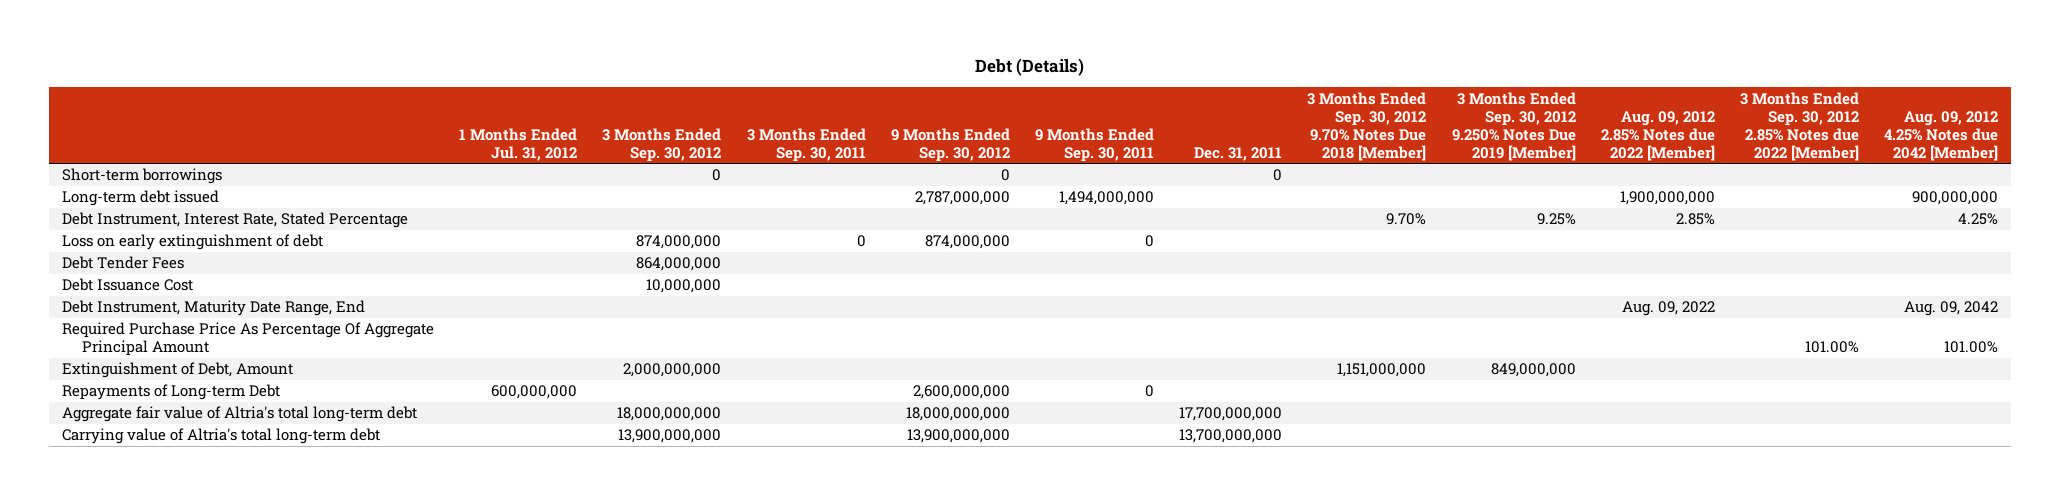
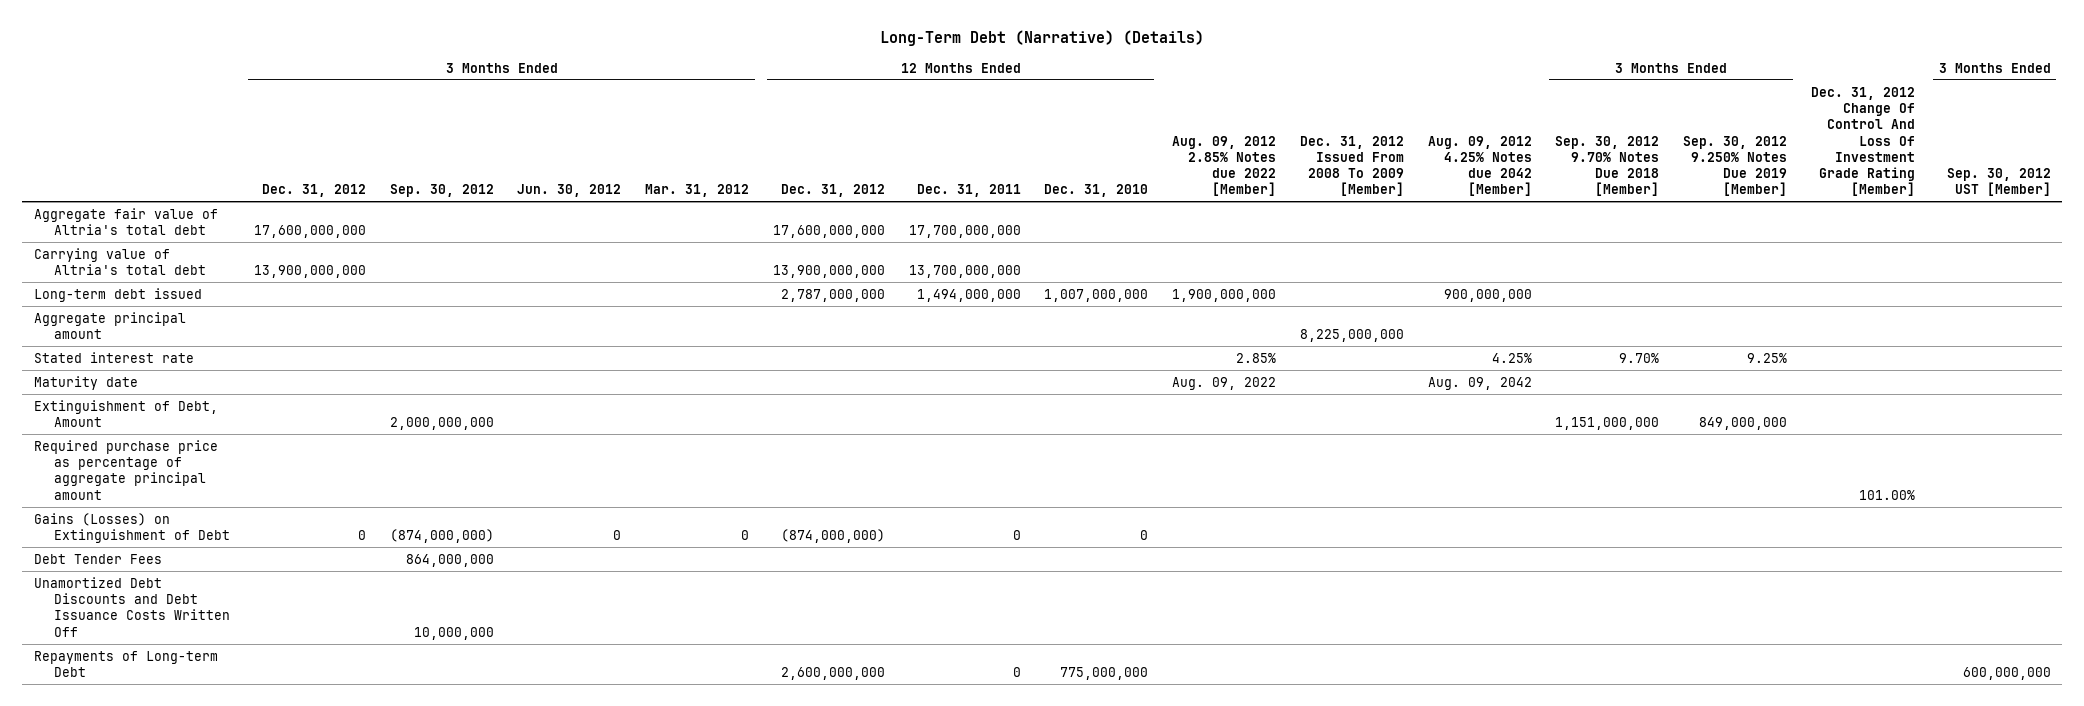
- Debt (Details)
+ Long-Term Debt (Narrative) (Details)
- | 1 Months Ended Jul. 31, 2012 | 3 Months Ended Sep. 30, 2012 | 3 Months Ended Sep. 30, 2011 | 9 Months Ended Sep. 30, 2012 | 9 Months Ended Sep. 30, 2011 | Dec. 31, 2011 | 3 Months Ended Sep. 30, 2012 9.70% Notes Due 2018 [Member] | 3 Months Ended Sep. 30, 2012 9.250% Notes Due 2019 [Member] | Aug. 09, 2012 2.85% Notes due 2022 [Member] | 3 Months Ended Sep. 30, 2012 2.85% Notes due 2022 [Member] | Aug. 09, 2012 4.25% Notes due 2042 [Member]
+ | 3 Months Ended Dec. 31, 2012 | 3 Months Ended Sep. 30, 2012 | 3 Months Ended Jun. 30, 2012 | 3 Months Ended Mar. 31, 2012 | 12 Months Ended Dec. 31, 2012 | 12 Months Ended Dec. 31, 2011 | 12 Months Ended Dec. 31, 2010 | Aug. 09, 2012 2.85% Notes due 2022 [Member] | Dec. 31, 2012 Issued From 2008 To 2009 [Member] | Aug. 09, 2012 4.25% Notes due 2042 [Member] | 3 Months Ended Sep. 30, 2012 9.70% Notes Due 2018 [Member] | 3 Months Ended Sep. 30, 2012 9.250% Notes Due 2019 [Member] | Dec. 31, 2012 Change Of Control And Loss Of Investment Grade Rating [Member] | 3 Months Ended Sep. 30, 2012 UST [Member]
- Short-term borrowings | | 0 | | 0 | | 0 | | | | |
+ Aggregate fair value of Altria's total debt | 17,600,000,000 | | | | 17,600,000,000 | 17,700,000,000 | | | | | | | |
+ Carrying value of Altria's total debt | 13,900,000,000 | | | | 13,900,000,000 | 13,700,000,000 | | | | | | | |
- Debt Instrument, Interest Rate, Stated Percentage | | | | | | | 9.70% | 9.25% | 2.85% | | 4.25%
- Loss on early extinguishment of debt | | 874,000,000 | 0 | 874,000,000 | 0 | | | | | |
- Debt Issuance Cost | | 10,000,000 | | | | | | | | |
- Debt Instrument, Maturity Date Range, End | | | | | | | | | Aug. 09, 2022 | | Aug. 09, 2042
- Required Purchase Price As Percentage Of Aggregate Principal Amount | | | | | | | | | | 101.00% | 101.00%
+ Aggregate principal amount | | | | | | | | | 8,225,000,000 | | | | |
+ Stated interest rate | | | | | | | | 2.85% | | 4.25% | 9.70% | 9.25% | |
+ Maturity date | | | | | | | | Aug. 09, 2022 | | Aug. 09, 2042 | | | |
+ Required purchase price as percentage of aggregate principal amount | | | | | | | | | | | | | 101.00% |
+ Gains (Losses) on Extinguishment of Debt | 0 | (874,000,000) | 0 | 0 | (874,000,000) | 0 | 0 | | | | | | |
moved down: Debt Tender Fees | | 864,000,000 | | | | | | | | | | | |
+ Unamortized Debt Discounts and Debt Issuance Costs Written Off | | 10,000,000 | | | | | | | | | | | |
- Aggregate fair value of Altria's total long-term debt | | 18,000,000,000 | | 18,000,000,000 | | 17,700,000,000 | | | | |
- Carrying value of Altria's total long-term debt | | 13,900,000,000 | | 13,900,000,000 | | 13,700,000,000 | | | | |

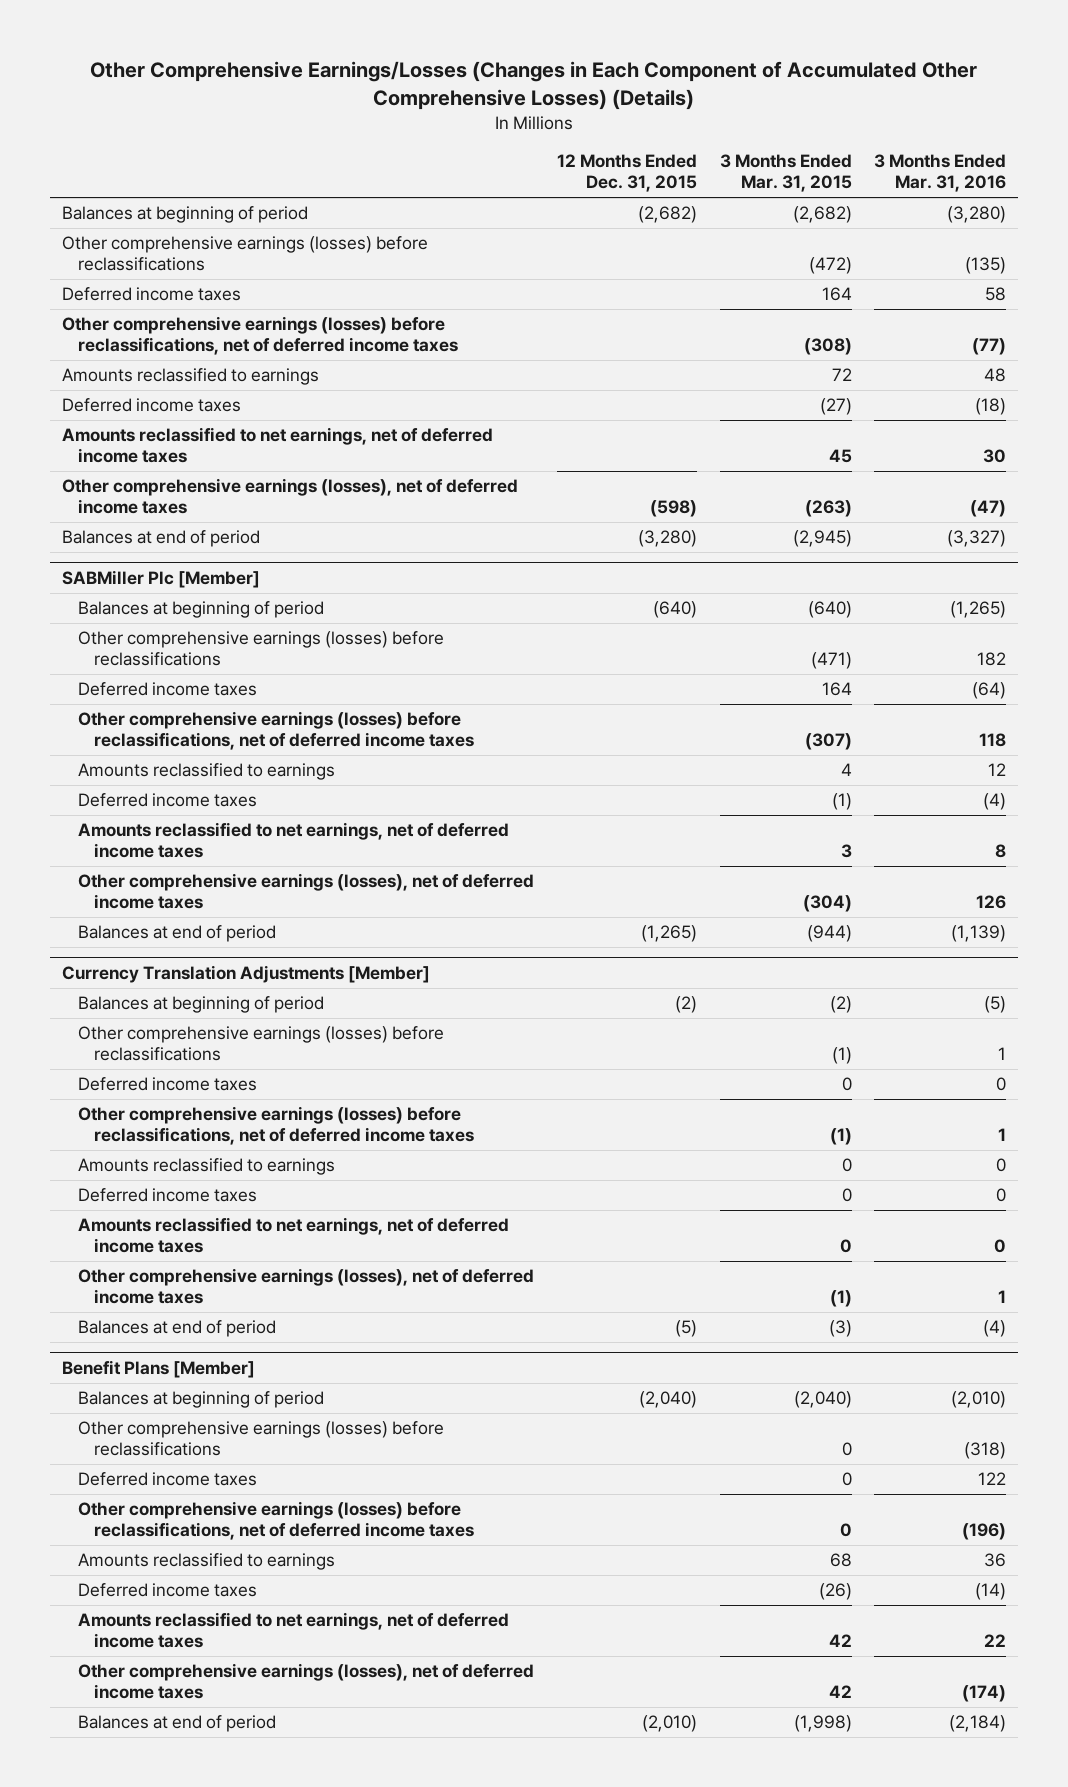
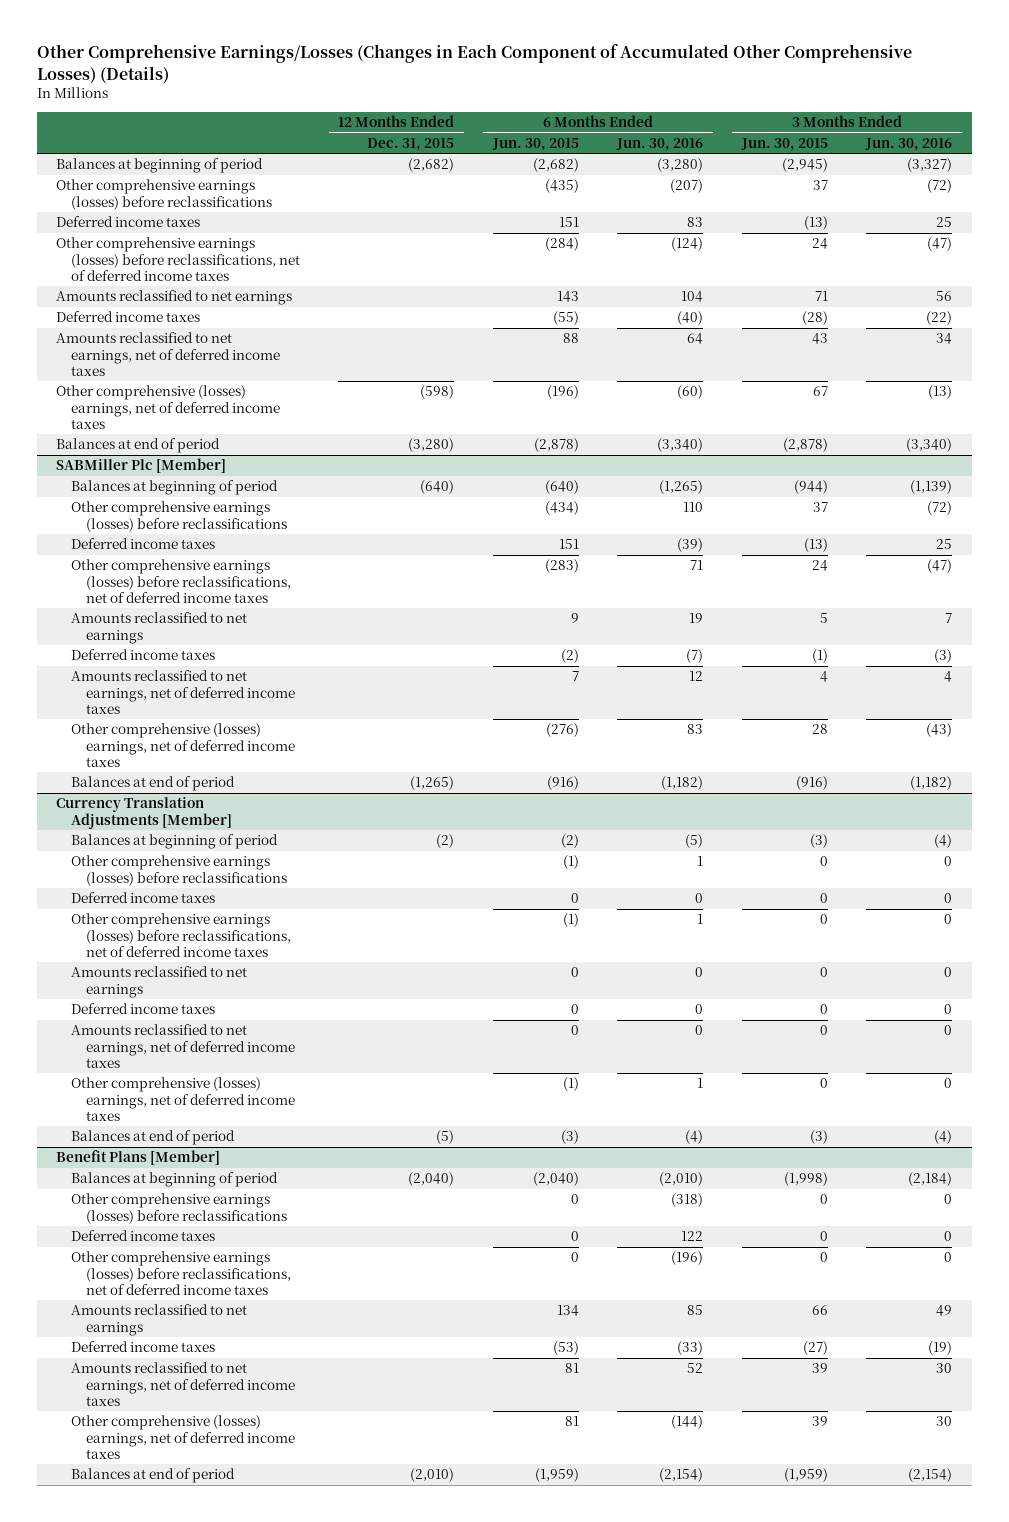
- | 12 Months Ended Dec. 31, 2015 | 3 Months Ended Mar. 31, 2015 | 3 Months Ended Mar. 31, 2016
+ | 12 Months Ended Dec. 31, 2015 | 6 Months Ended Jun. 30, 2015 | 6 Months Ended Jun. 30, 2016 | 3 Months Ended Jun. 30, 2015 | 3 Months Ended Jun. 30, 2016
- Amounts reclassified to earnings | | 72 | 48
+ Amounts reclassified to net earnings | | 143 | 104 | 71 | 56
- Other comprehensive earnings (losses), net of deferred income taxes | (598) | (263) | (47)
+ Other comprehensive (losses) earnings, net of deferred income taxes | (598) | (196) | (60) | 67 | (13)
@ SABMiller Plc [Member]
- Amounts reclassified to earnings | | 4 | 12
+ Amounts reclassified to net earnings | | 9 | 19 | 5 | 7
- Other comprehensive earnings (losses), net of deferred income taxes | | (304) | 126
+ Other comprehensive (losses) earnings, net of deferred income taxes | | (276) | 83 | 28 | (43)
@ Currency Translation Adjustments [Member]
- Amounts reclassified to earnings | | 0 | 0
+ Amounts reclassified to net earnings | | 0 | 0 | 0 | 0
- Other comprehensive earnings (losses), net of deferred income taxes | | (1) | 1
+ Other comprehensive (losses) earnings, net of deferred income taxes | | (1) | 1 | 0 | 0
@ Benefit Plans [Member]
- Amounts reclassified to earnings | | 68 | 36
+ Amounts reclassified to net earnings | | 134 | 85 | 66 | 49
- Other comprehensive earnings (losses), net of deferred income taxes | | 42 | (174)
+ Other comprehensive (losses) earnings, net of deferred income taxes | | 81 | (144) | 39 | 30

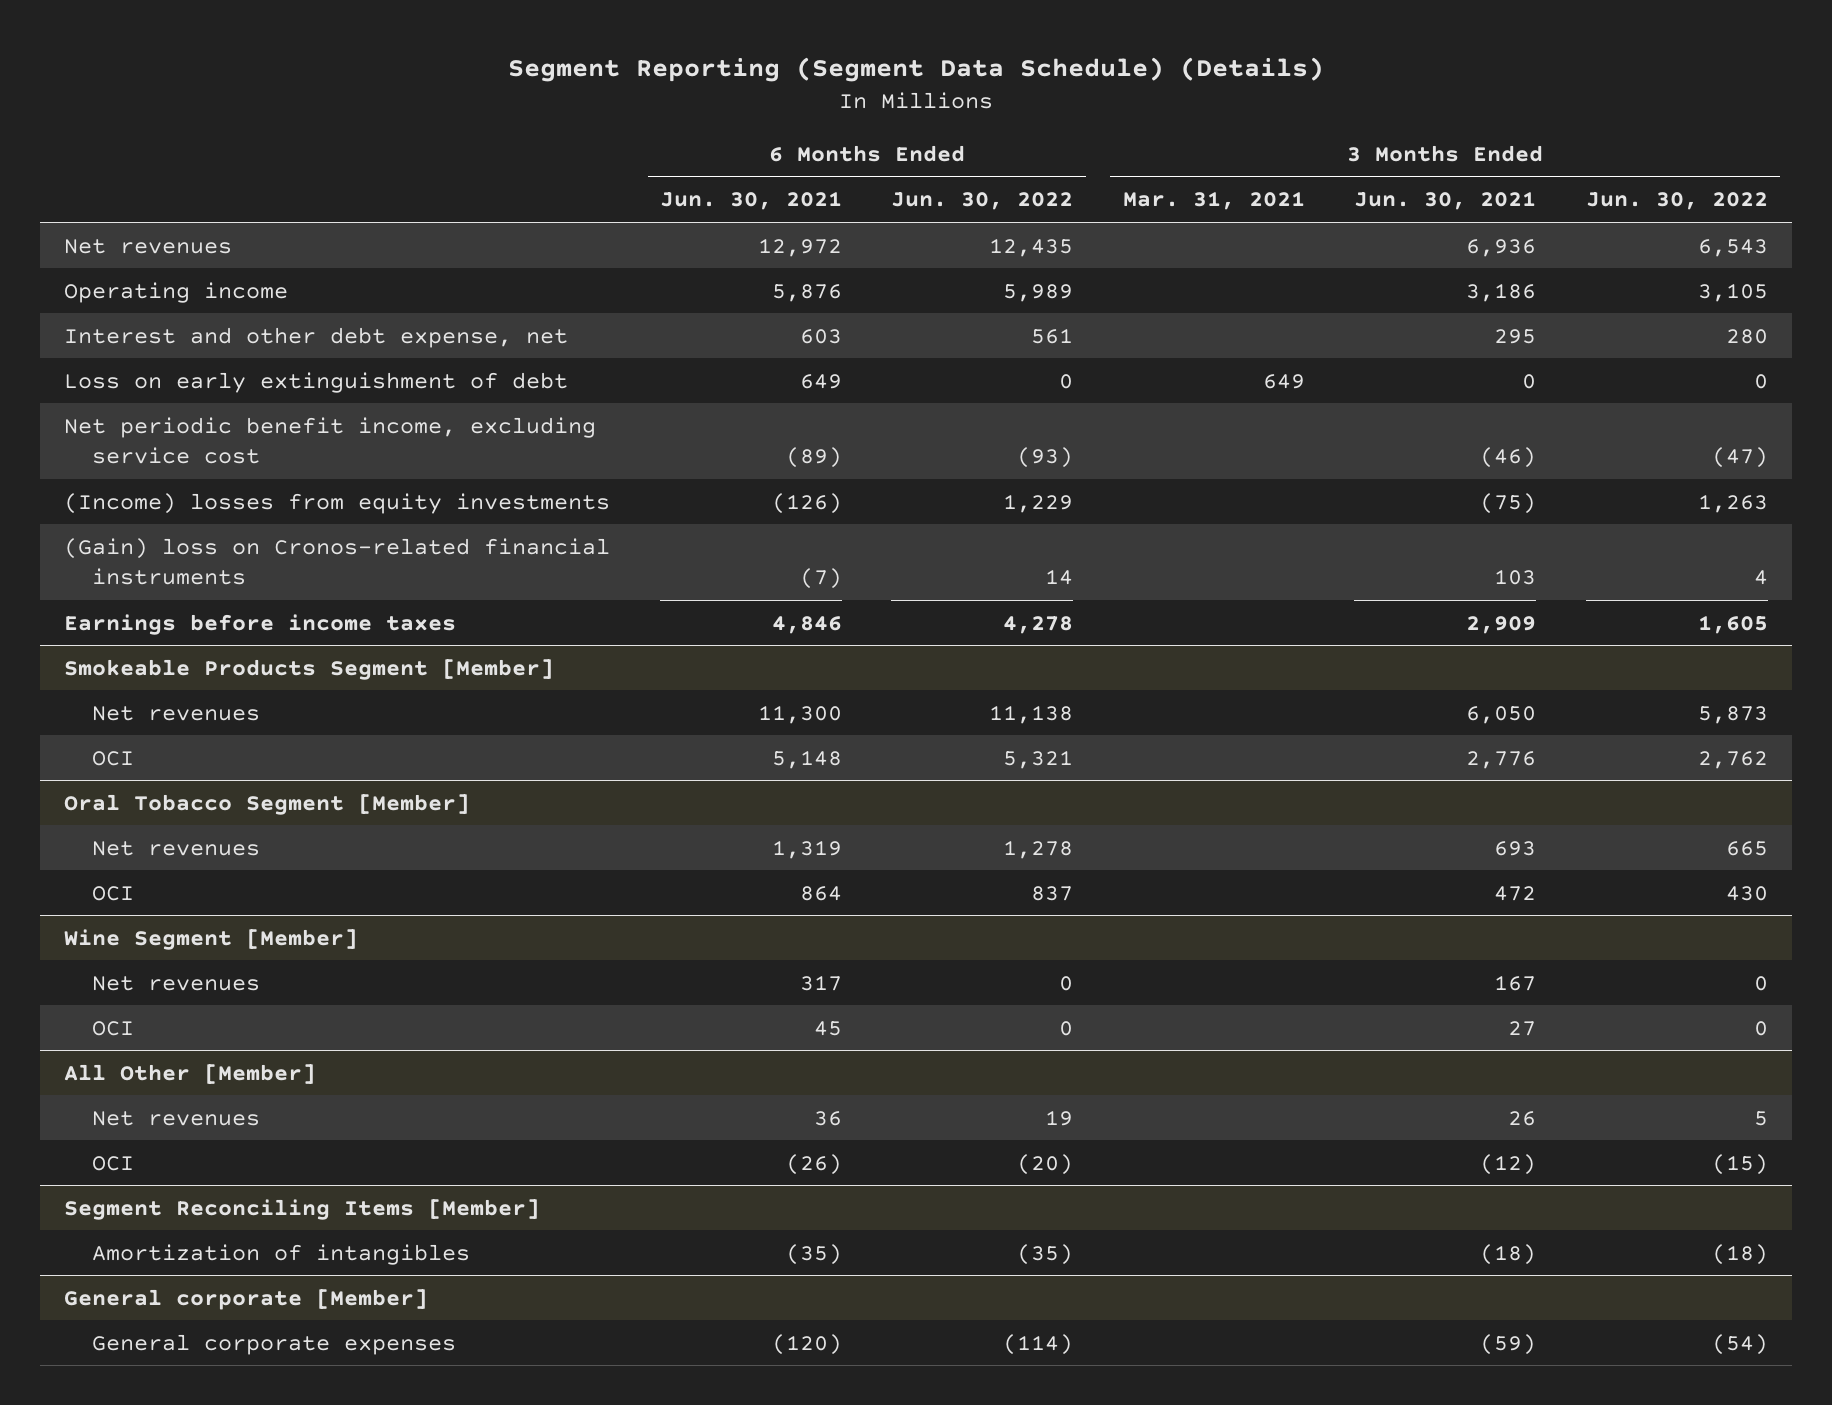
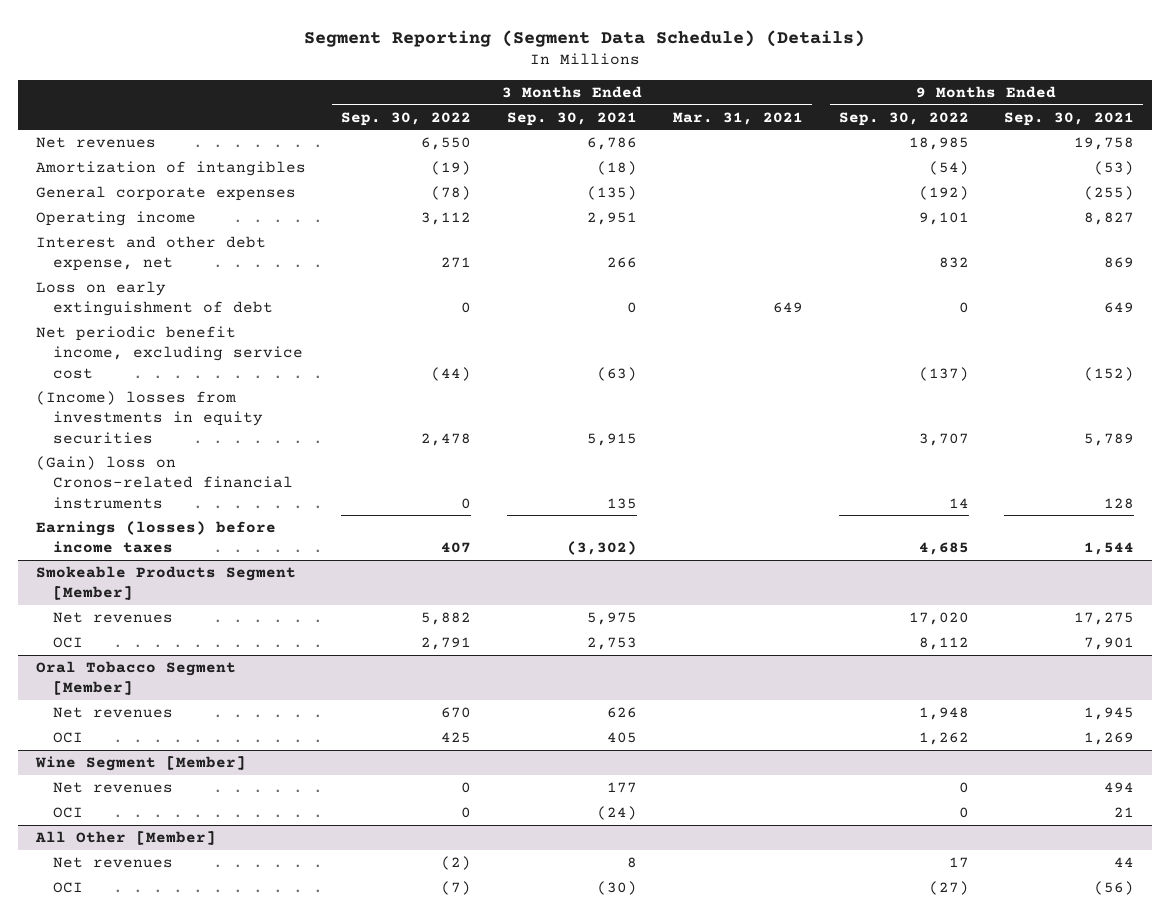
- | 6 Months Ended Jun. 30, 2021 | 6 Months Ended Jun. 30, 2022 | 3 Months Ended Mar. 31, 2021 | 3 Months Ended Jun. 30, 2021 | 3 Months Ended Jun. 30, 2022
+ | 3 Months Ended Sep. 30, 2022 | 3 Months Ended Sep. 30, 2021 | 3 Months Ended Mar. 31, 2021 | 9 Months Ended Sep. 30, 2022 | 9 Months Ended Sep. 30, 2021
+ Amortization of intangibles | (19) | (18) | | (54) | (53)
+ General corporate expenses | (78) | (135) | | (192) | (255)
- (Income) losses from equity investments | (126) | 1,229 | | (75) | 1,263
+ (Income) losses from investments in equity securities | 2,478 | 5,915 | | 3,707 | 5,789
- Earnings before income taxes | 4,846 | 4,278 | | 2,909 | 1,605
+ Earnings (losses) before income taxes | 407 | (3,302) | | 4,685 | 1,544
- Segment Reconciling Items [Member]
- Amortization of intangibles | (35) | (35) | | (18) | (18)
- General corporate [Member]
- General corporate expenses | (120) | (114) | | (59) | (54)

